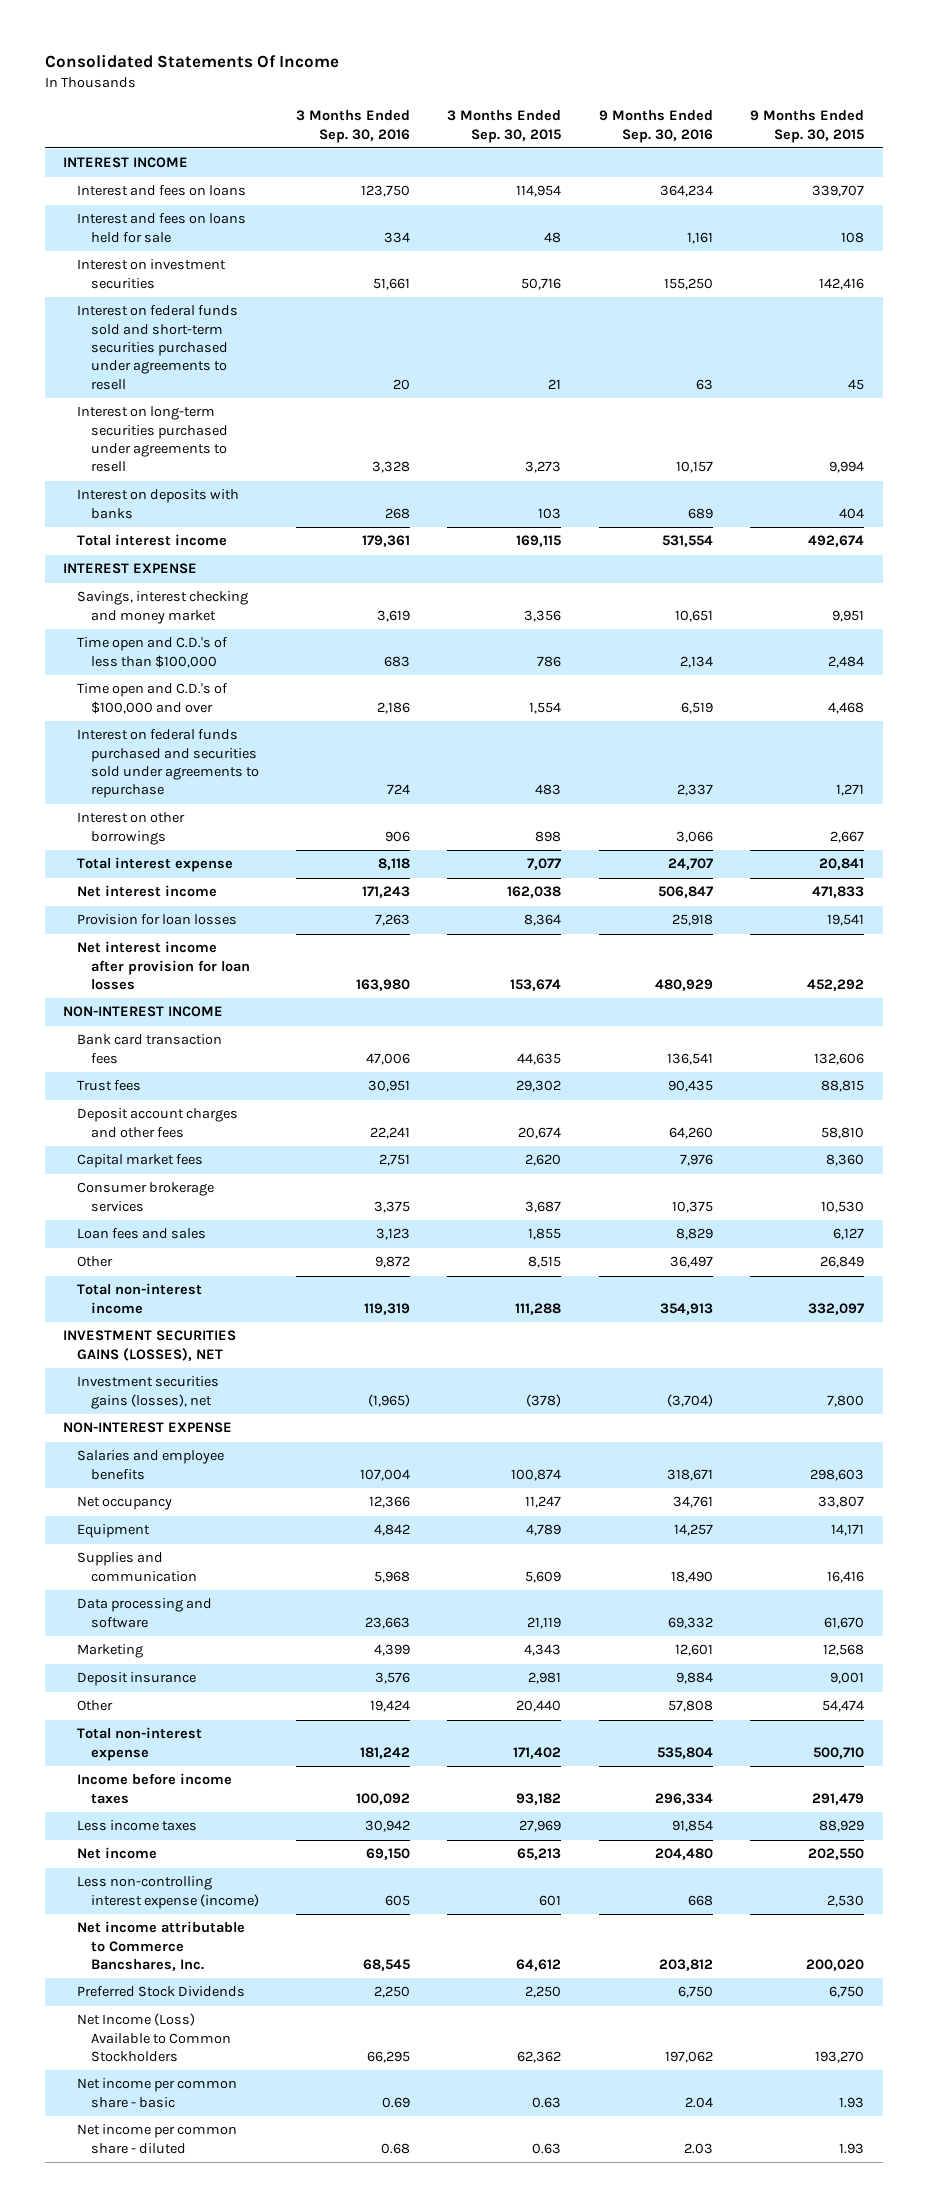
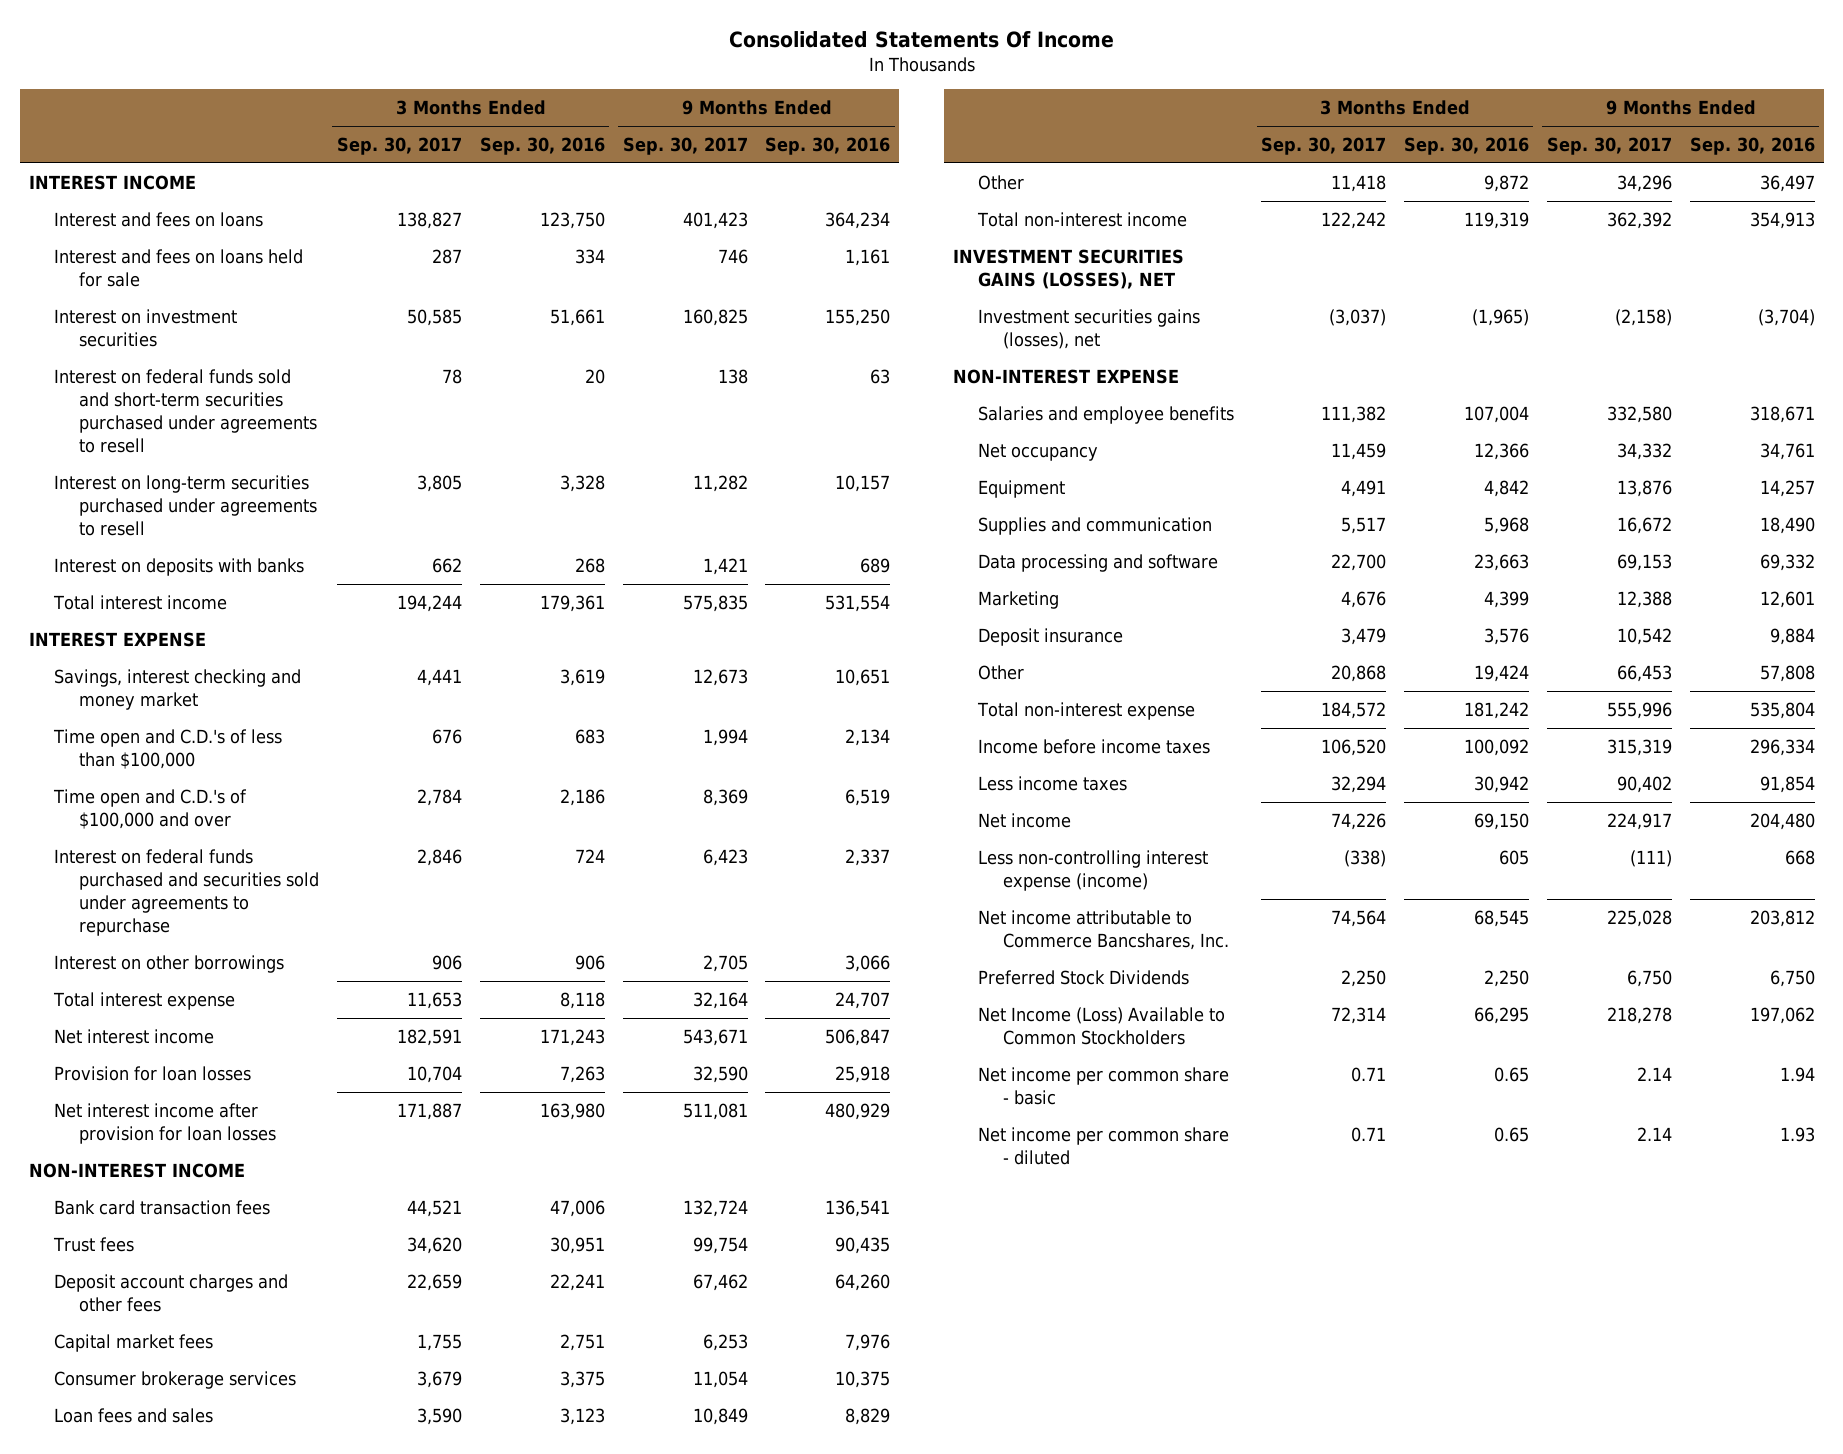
- | 3 Months Ended Sep. 30, 2016 | 3 Months Ended Sep. 30, 2015 | 9 Months Ended Sep. 30, 2016 | 9 Months Ended Sep. 30, 2015
+ | 3 Months Ended Sep. 30, 2017 | 3 Months Ended Sep. 30, 2016 | 9 Months Ended Sep. 30, 2017 | 9 Months Ended Sep. 30, 2016
- Net income per common share - basic | 0.69 | 0.63 | 2.04 | 1.93
- Net income per common share - diluted | 0.68 | 0.63 | 2.03 | 1.93
+ Net income per common share - basic | 0.71 | 0.65 | 2.14 | 1.94
+ Net income per common share - diluted | 0.71 | 0.65 | 2.14 | 1.93

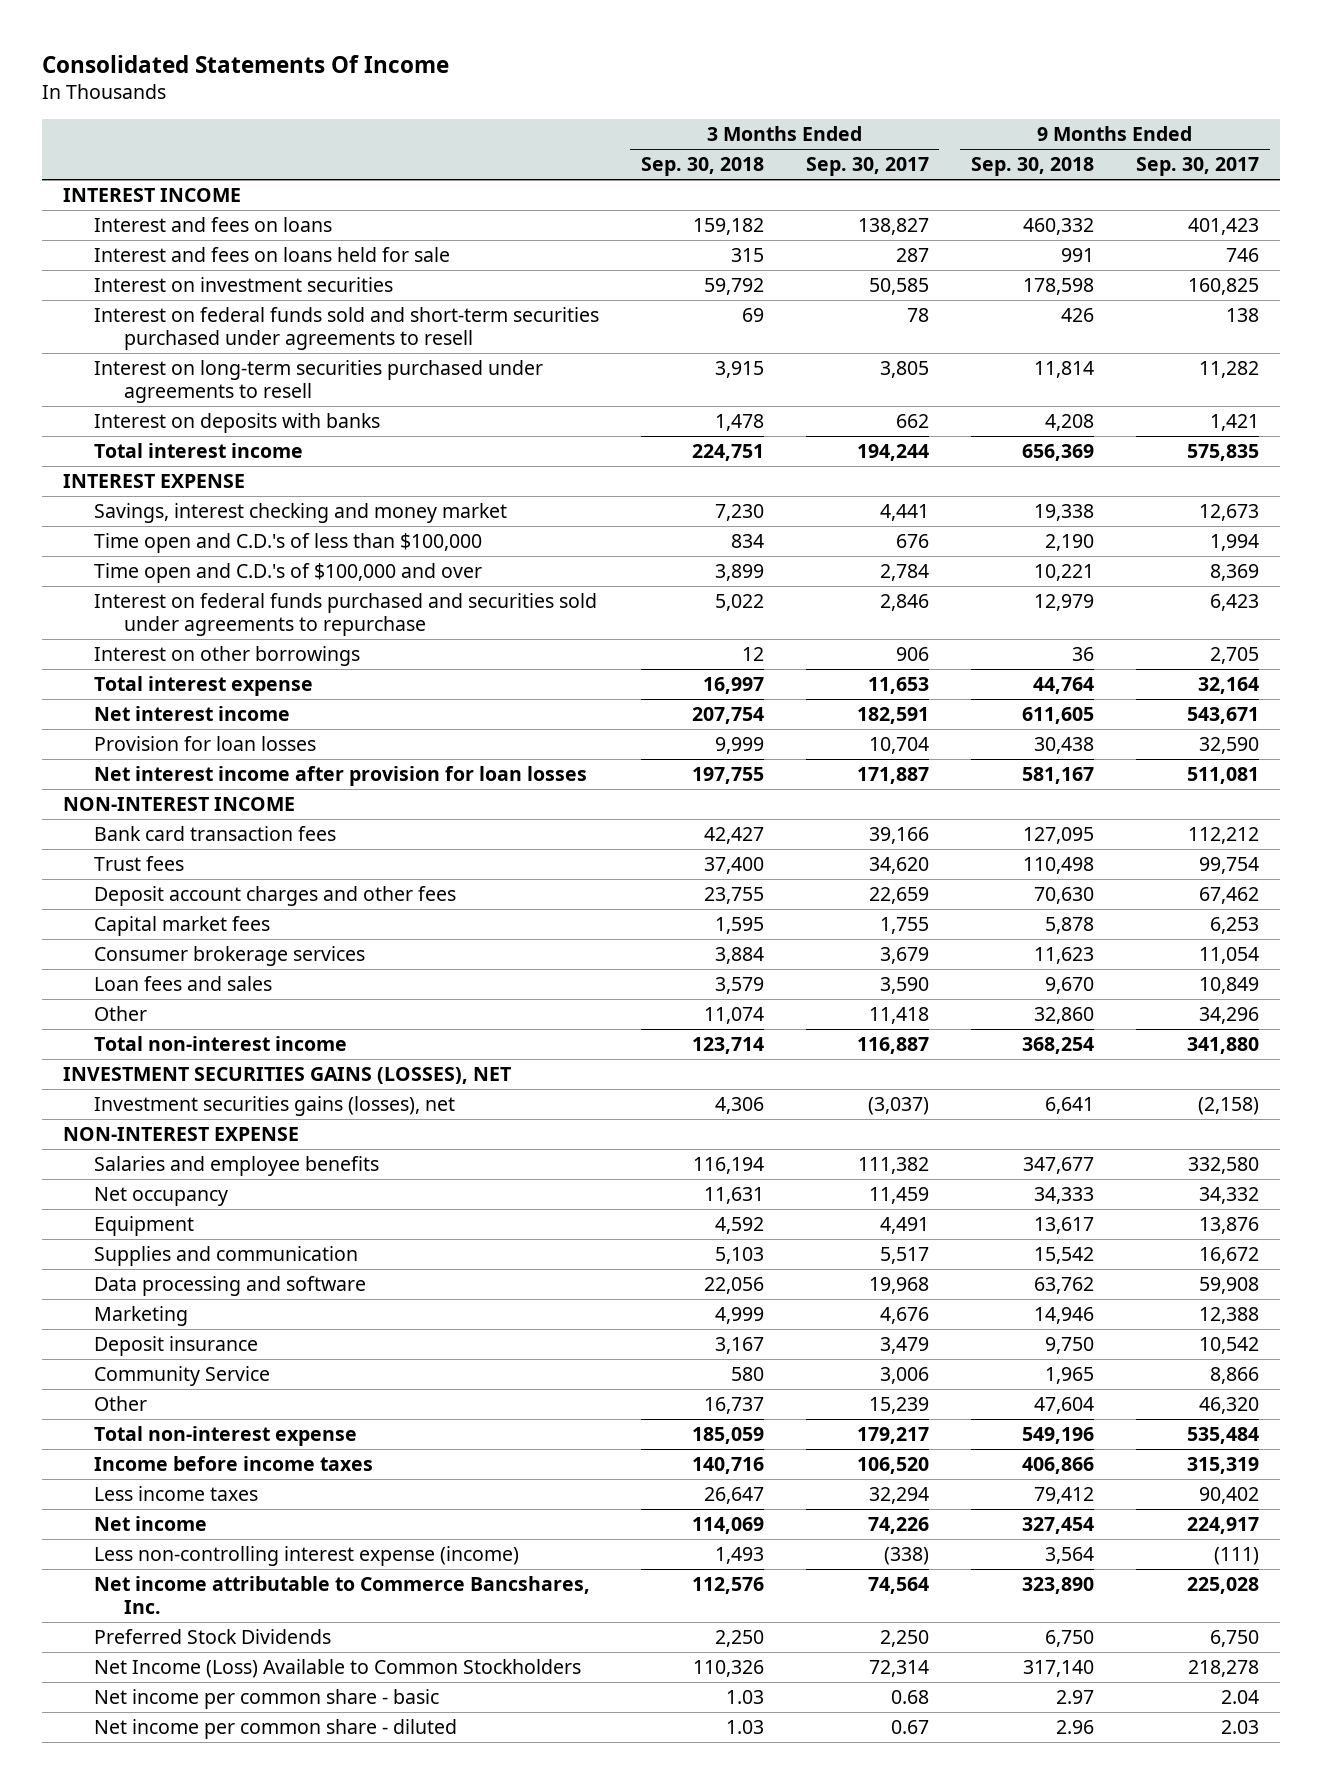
- | 3 Months Ended Sep. 30, 2017 | 3 Months Ended Sep. 30, 2016 | 9 Months Ended Sep. 30, 2017 | 9 Months Ended Sep. 30, 2016
+ | 3 Months Ended Sep. 30, 2018 | 3 Months Ended Sep. 30, 2017 | 9 Months Ended Sep. 30, 2018 | 9 Months Ended Sep. 30, 2017
- Bank card transaction fees | 44,521 | 47,006 | 132,724 | 136,541
+ Bank card transaction fees | 42,427 | 39,166 | 127,095 | 112,212
- Total non-interest income | 122,242 | 119,319 | 362,392 | 354,913
+ Total non-interest income | 123,714 | 116,887 | 368,254 | 341,880
- Data processing and software | 22,700 | 23,663 | 69,153 | 69,332
+ Data processing and software | 22,056 | 19,968 | 63,762 | 59,908
- Other | 20,868 | 19,424 | 66,453 | 57,808
- Total non-interest expense | 184,572 | 181,242 | 555,996 | 535,804
+ Community Service | 580 | 3,006 | 1,965 | 8,866
+ Other | 16,737 | 15,239 | 47,604 | 46,320
+ Total non-interest expense | 185,059 | 179,217 | 549,196 | 535,484
- Net income per common share - basic | 0.71 | 0.65 | 2.14 | 1.94
- Net income per common share - diluted | 0.71 | 0.65 | 2.14 | 1.93
+ Net income per common share - basic | 1.03 | 0.68 | 2.97 | 2.04
+ Net income per common share - diluted | 1.03 | 0.67 | 2.96 | 2.03

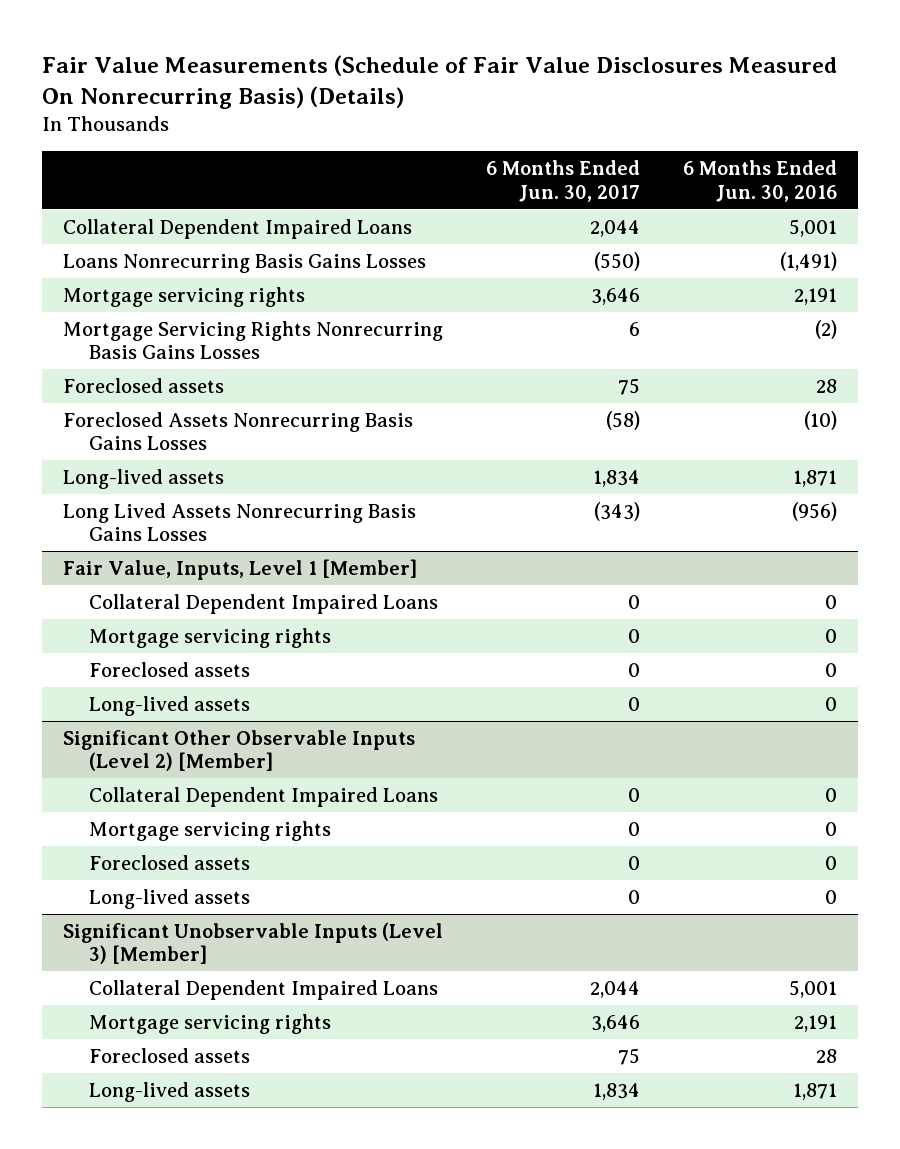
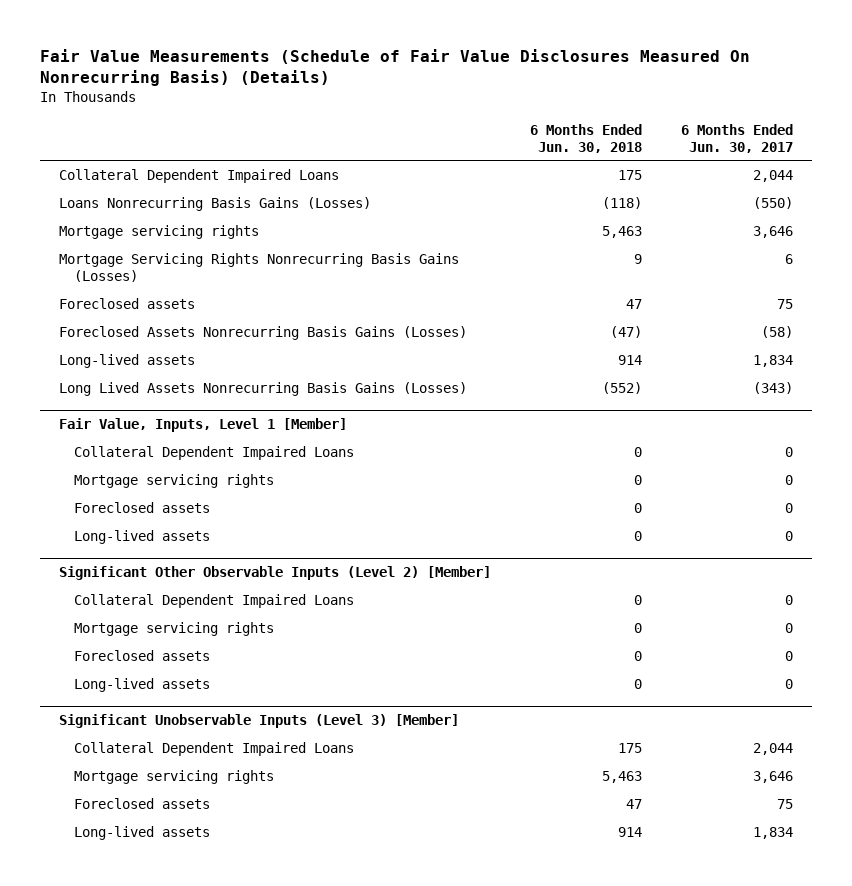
- | 6 Months Ended Jun. 30, 2017 | 6 Months Ended Jun. 30, 2016
+ | 6 Months Ended Jun. 30, 2018 | 6 Months Ended Jun. 30, 2017
- Loans Nonrecurring Basis Gains Losses | (550) | (1,491)
+ Loans Nonrecurring Basis Gains (Losses) | (118) | (550)
- Mortgage Servicing Rights Nonrecurring Basis Gains Losses | 6 | (2)
+ Mortgage Servicing Rights Nonrecurring Basis Gains (Losses) | 9 | 6
- Foreclosed Assets Nonrecurring Basis Gains Losses | (58) | (10)
+ Foreclosed Assets Nonrecurring Basis Gains (Losses) | (47) | (58)
- Long Lived Assets Nonrecurring Basis Gains Losses | (343) | (956)
+ Long Lived Assets Nonrecurring Basis Gains (Losses) | (552) | (343)

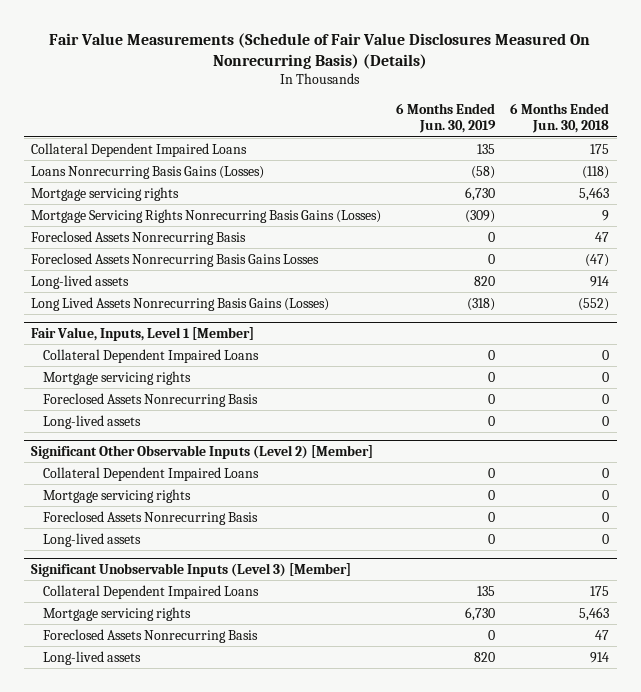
- | 6 Months Ended Jun. 30, 2018 | 6 Months Ended Jun. 30, 2017
+ | 6 Months Ended Jun. 30, 2019 | 6 Months Ended Jun. 30, 2018
- Foreclosed assets | 47 | 75
- Foreclosed Assets Nonrecurring Basis Gains (Losses) | (47) | (58)
+ Foreclosed Assets Nonrecurring Basis | 0 | 47
+ Foreclosed Assets Nonrecurring Basis Gains Losses | 0 | (47)
@ Fair Value, Inputs, Level 1 [Member]
- Foreclosed assets | 0 | 0
+ Foreclosed Assets Nonrecurring Basis | 0 | 0
@ Significant Other Observable Inputs (Level 2) [Member]
- Foreclosed assets | 0 | 0
+ Foreclosed Assets Nonrecurring Basis | 0 | 0
@ Significant Unobservable Inputs (Level 3) [Member]
- Foreclosed assets | 47 | 75
+ Foreclosed Assets Nonrecurring Basis | 0 | 47

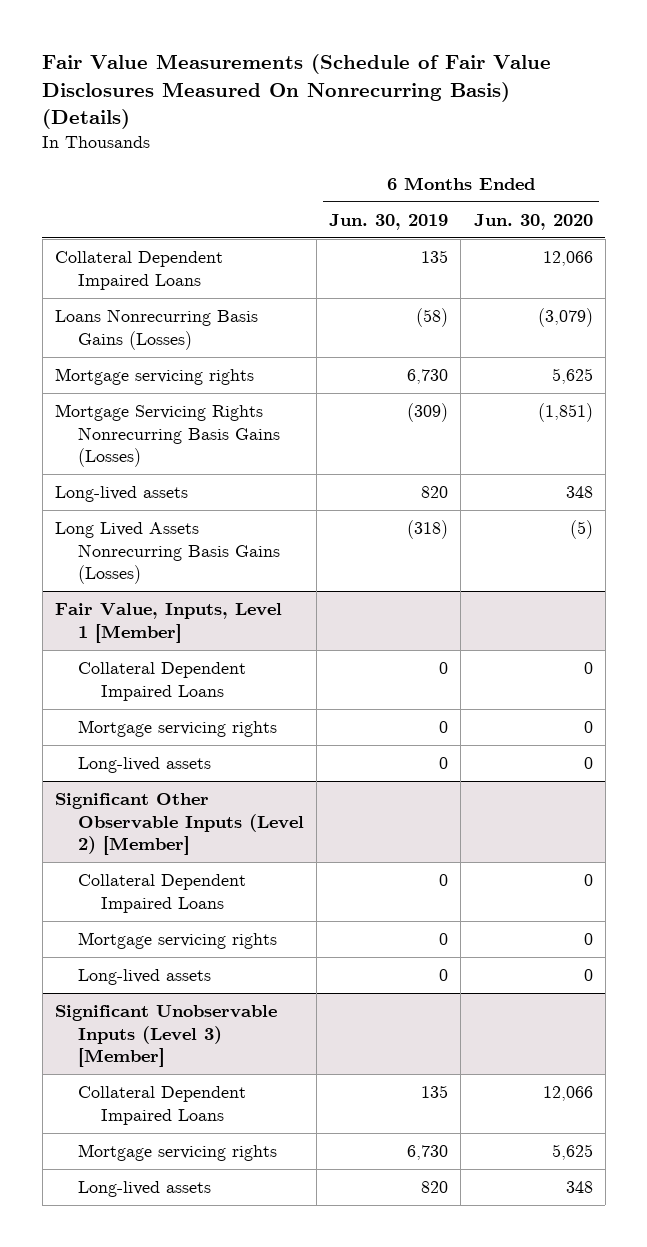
- | 6 Months Ended Jun. 30, 2019 | 6 Months Ended Jun. 30, 2018
+ | 6 Months Ended Jun. 30, 2019 | 6 Months Ended Jun. 30, 2020
- Foreclosed Assets Nonrecurring Basis | 0 | 47
- Foreclosed Assets Nonrecurring Basis Gains Losses | 0 | (47)
@ Fair Value, Inputs, Level 1 [Member]
- Foreclosed Assets Nonrecurring Basis | 0 | 0
@ Significant Other Observable Inputs (Level 2) [Member]
- Foreclosed Assets Nonrecurring Basis | 0 | 0
@ Significant Unobservable Inputs (Level 3) [Member]
- Foreclosed Assets Nonrecurring Basis | 0 | 47

